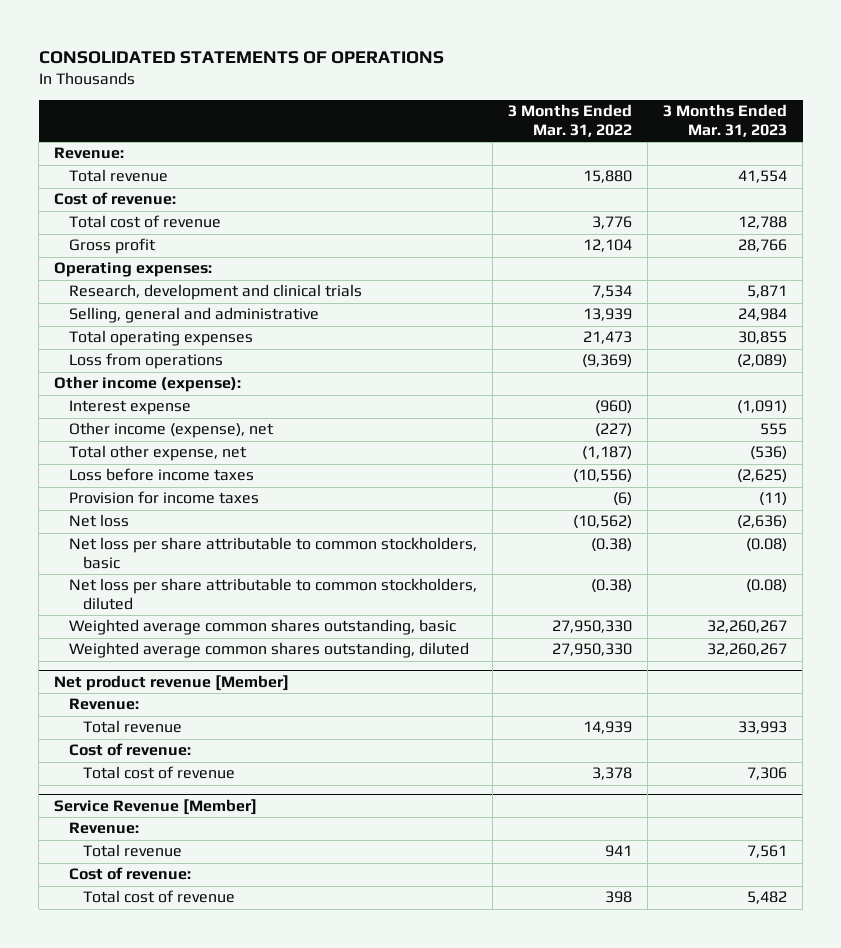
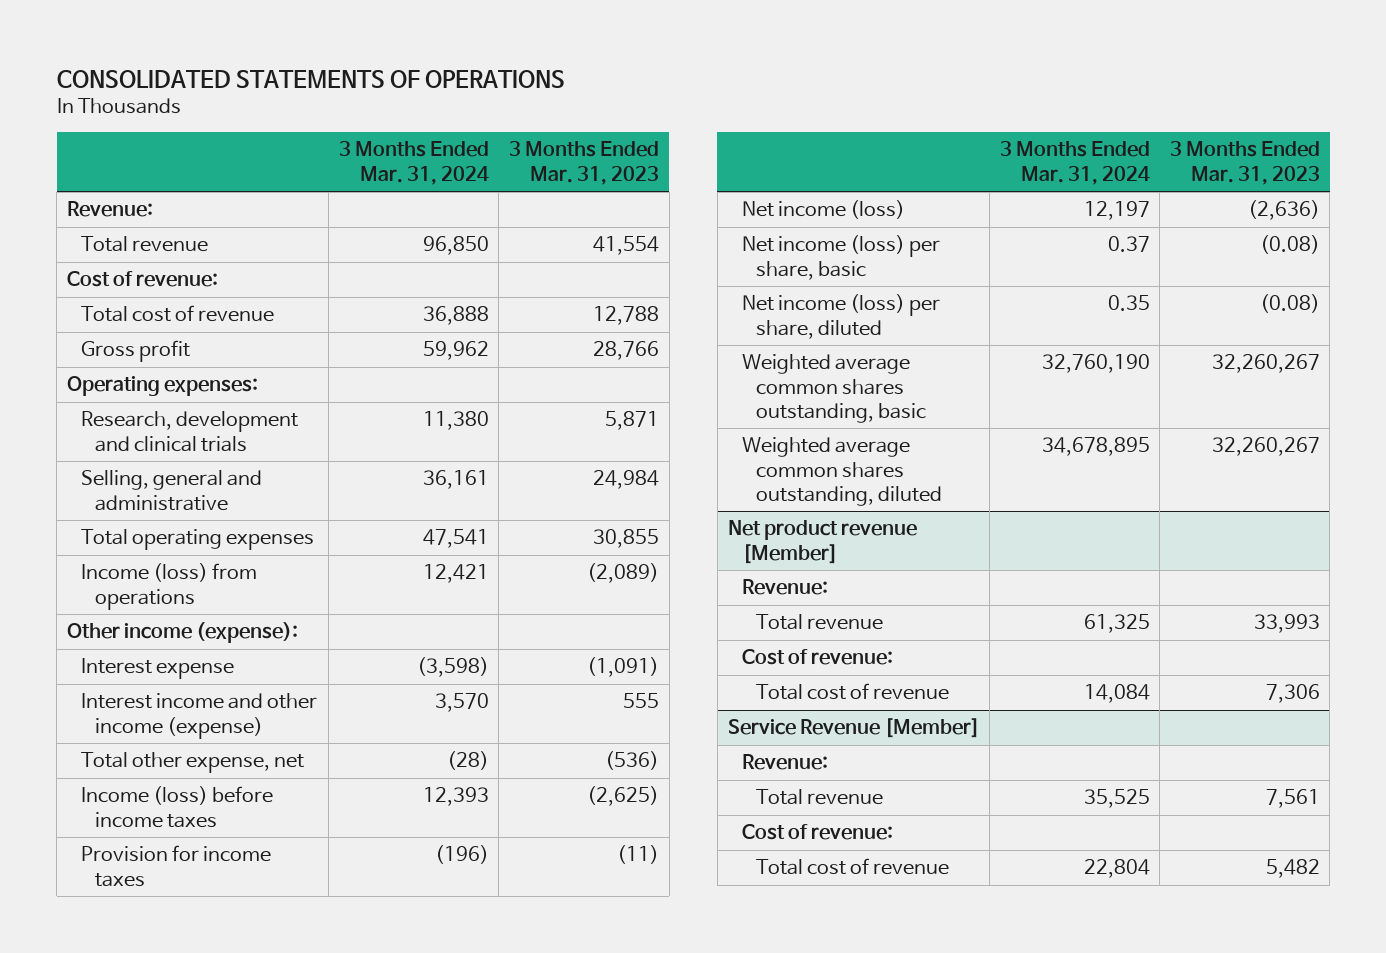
- | 3 Months Ended Mar. 31, 2022 | 3 Months Ended Mar. 31, 2023
+ | 3 Months Ended Mar. 31, 2024 | 3 Months Ended Mar. 31, 2023
- Loss from operations | (9,369) | (2,089)
+ Income (loss) from operations | 12,421 | (2,089)
- Other income (expense), net | (227) | 555
+ Interest income and other income (expense) | 3,570 | 555
- Loss before income taxes | (10,556) | (2,625)
+ Income (loss) before income taxes | 12,393 | (2,625)
- Net loss | (10,562) | (2,636)
- Net loss per share attributable to common stockholders, basic | (0.38) | (0.08)
- Net loss per share attributable to common stockholders, diluted | (0.38) | (0.08)
+ Net income (loss) | 12,197 | (2,636)
+ Net income (loss) per share, basic | 0.37 | (0.08)
+ Net income (loss) per share, diluted | 0.35 | (0.08)

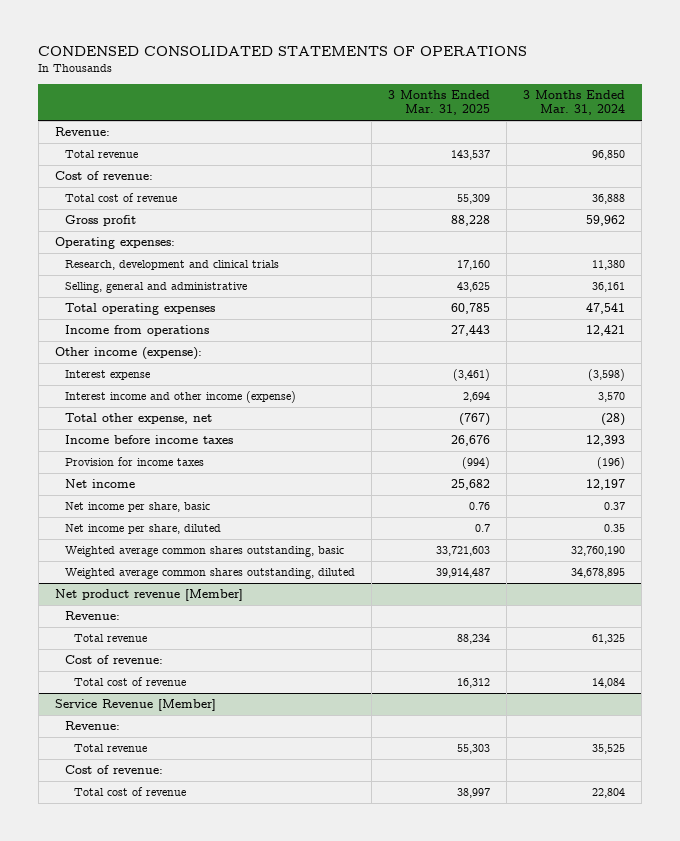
- CONSOLIDATED STATEMENTS OF OPERATIONS
+ CONDENSED CONSOLIDATED STATEMENTS OF OPERATIONS
- | 3 Months Ended Mar. 31, 2024 | 3 Months Ended Mar. 31, 2023
+ | 3 Months Ended Mar. 31, 2025 | 3 Months Ended Mar. 31, 2024
- Income (loss) from operations | 12,421 | (2,089)
+ Income from operations | 27,443 | 12,421
- Income (loss) before income taxes | 12,393 | (2,625)
+ Income before income taxes | 26,676 | 12,393
- Net income (loss) | 12,197 | (2,636)
- Net income (loss) per share, basic | 0.37 | (0.08)
- Net income (loss) per share, diluted | 0.35 | (0.08)
+ Net income | 25,682 | 12,197
+ Net income per share, basic | 0.76 | 0.37
+ Net income per share, diluted | 0.7 | 0.35

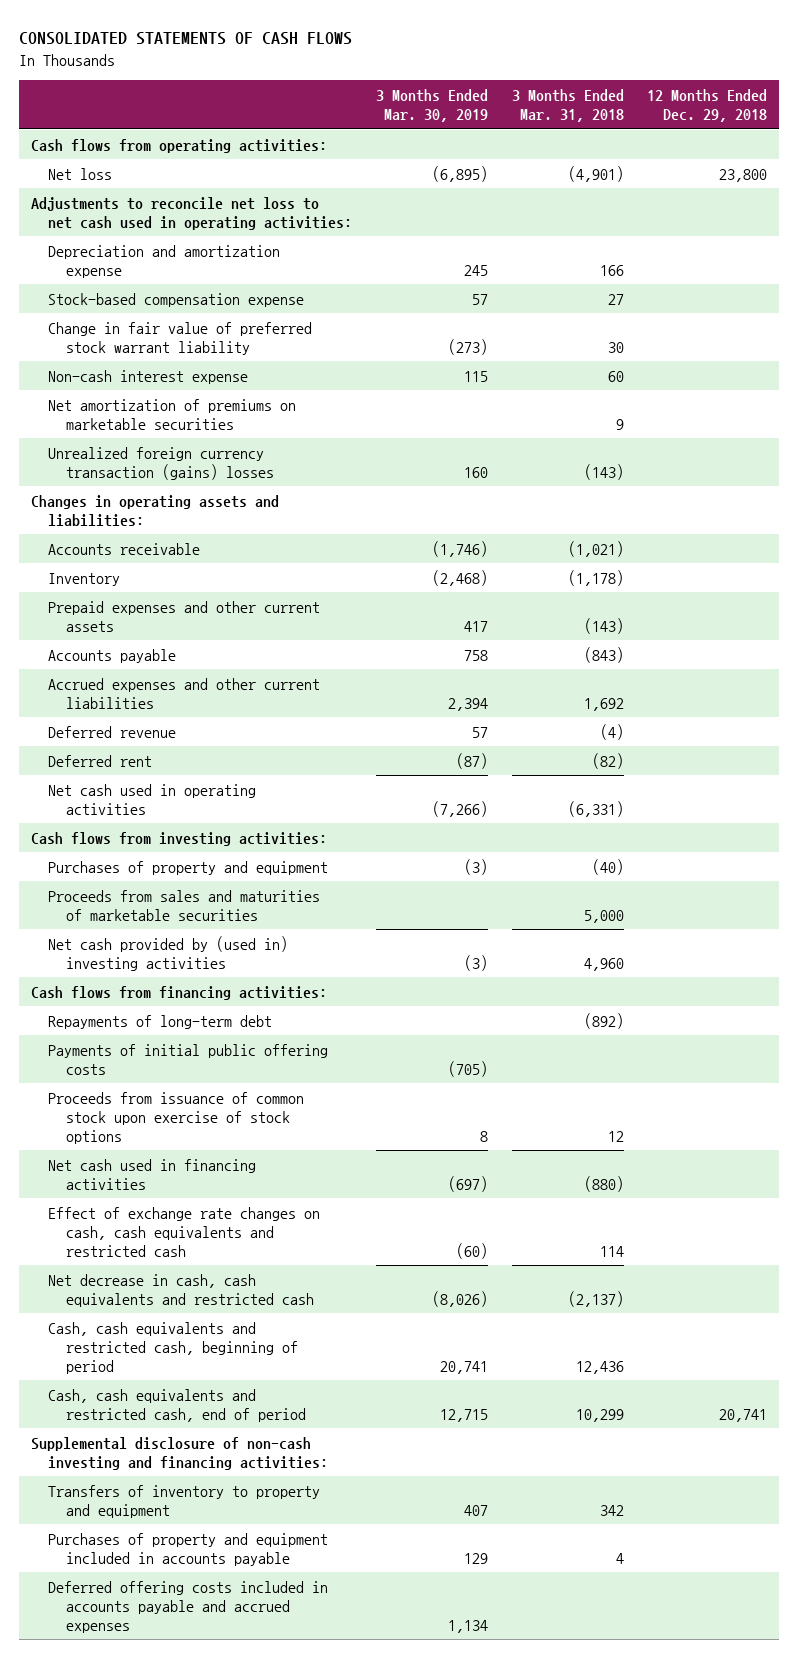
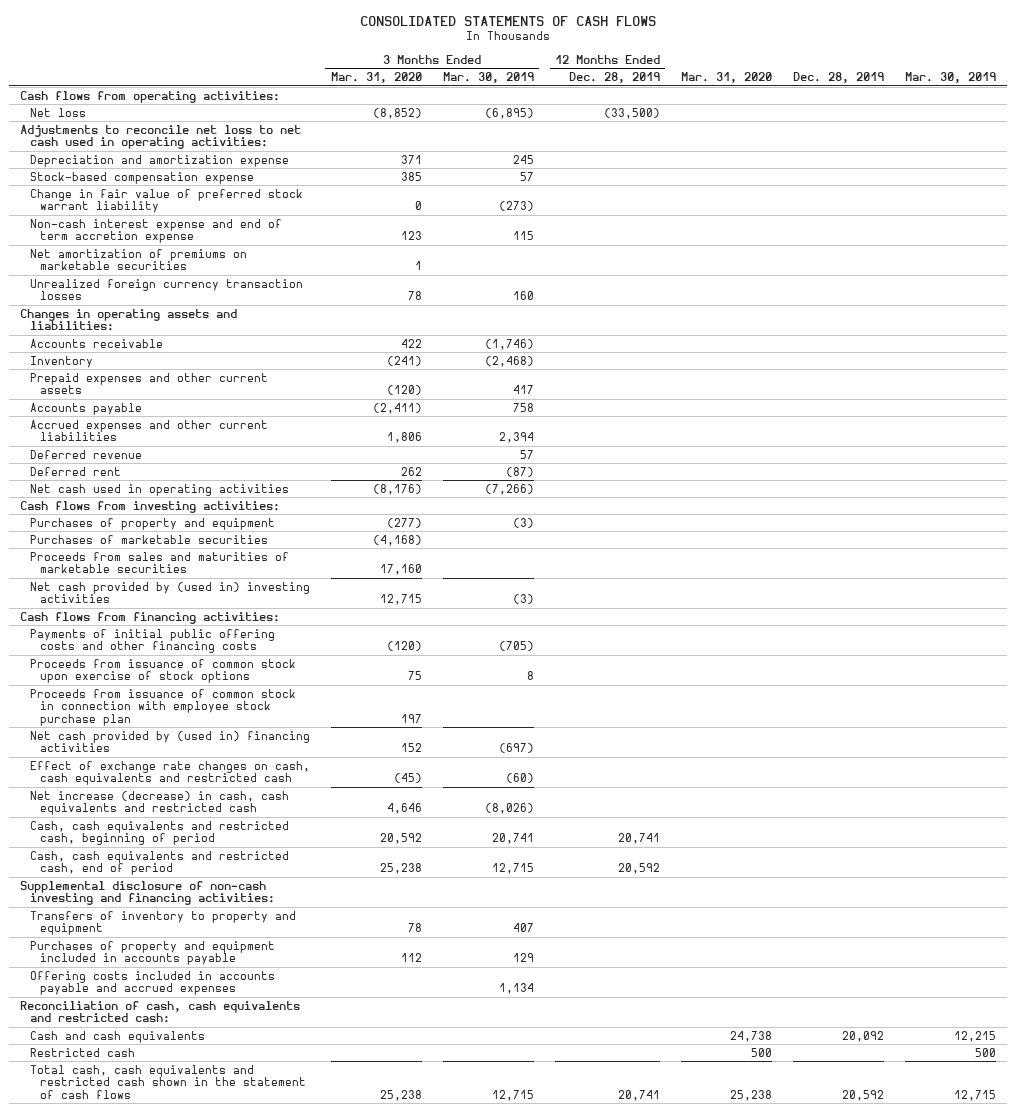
- | 3 Months Ended Mar. 30, 2019 | 3 Months Ended Mar. 31, 2018 | 12 Months Ended Dec. 29, 2018
+ | 3 Months Ended Mar. 31, 2020 | 3 Months Ended Mar. 30, 2019 | 12 Months Ended Dec. 28, 2019 | Mar. 31, 2020 | Dec. 28, 2019 | Mar. 30, 2019
- Non-cash interest expense | 115 | 60 |
+ Non-cash interest expense and end of term accretion expense | 123 | 115 | | | |
- Unrealized foreign currency transaction (gains) losses | 160 | (143) |
+ Unrealized foreign currency transaction losses | 78 | 160 | | | |
+ Purchases of marketable securities | (4,168) | | | | |
- Repayments of long-term debt | | (892) |
- Payments of initial public offering costs | (705) | |
+ Payments of initial public offering costs and other financing costs | (120) | (705) | | | |
- Net cash used in financing activities | (697) | (880) |
+ Proceeds from issuance of common stock in connection with employee stock purchase plan | 197 | | | | |
+ Net cash provided by (used in) financing activities | 152 | (697) | | | |
- Net decrease in cash, cash equivalents and restricted cash | (8,026) | (2,137) |
+ Net increase (decrease) in cash, cash equivalents and restricted cash | 4,646 | (8,026) | | | |
- Deferred offering costs included in accounts payable and accrued expenses | 1,134 | |
+ Offering costs included in accounts payable and accrued expenses | | 1,134 | | | |
+ Reconciliation of cash, cash equivalents and restricted cash:
+ Cash and cash equivalents | | | | 24,738 | 20,092 | 12,215
+ Restricted cash | | | | 500 | | 500
+ Total cash, cash equivalents and restricted cash shown in the statement of cash flows | 25,238 | 12,715 | 20,741 | 25,238 | 20,592 | 12,715

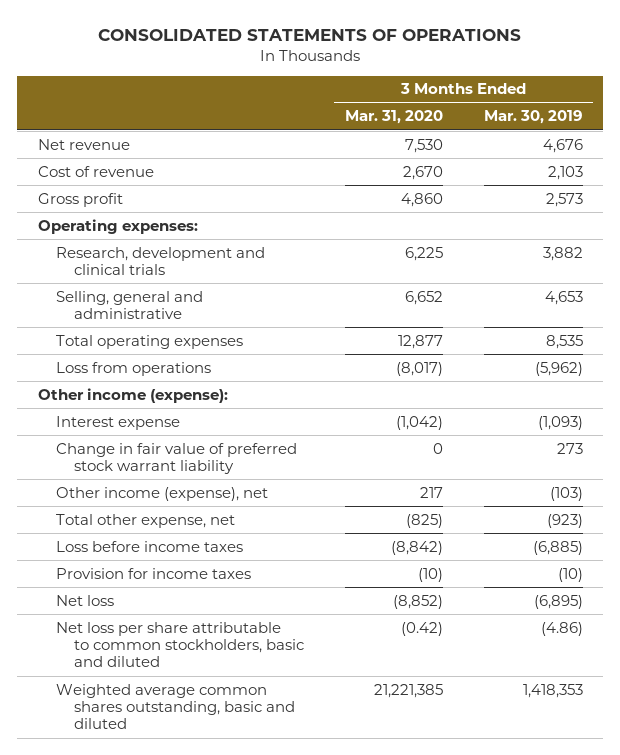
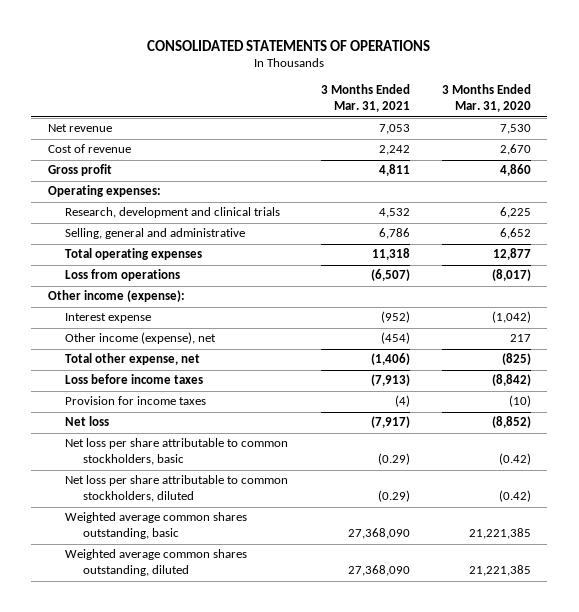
- | 3 Months Ended Mar. 31, 2020 | 3 Months Ended Mar. 30, 2019
+ | 3 Months Ended Mar. 31, 2021 | 3 Months Ended Mar. 31, 2020
- Change in fair value of preferred stock warrant liability | 0 | 273
- Net loss per share attributable to common stockholders, basic and diluted | (0.42) | (4.86)
- Weighted average common shares outstanding, basic and diluted | 21,221,385 | 1,418,353
+ Net loss per share attributable to common stockholders, basic | (0.29) | (0.42)
+ Net loss per share attributable to common stockholders, diluted | (0.29) | (0.42)
+ Weighted average common shares outstanding, basic | 27,368,090 | 21,221,385
+ Weighted average common shares outstanding, diluted | 27,368,090 | 21,221,385

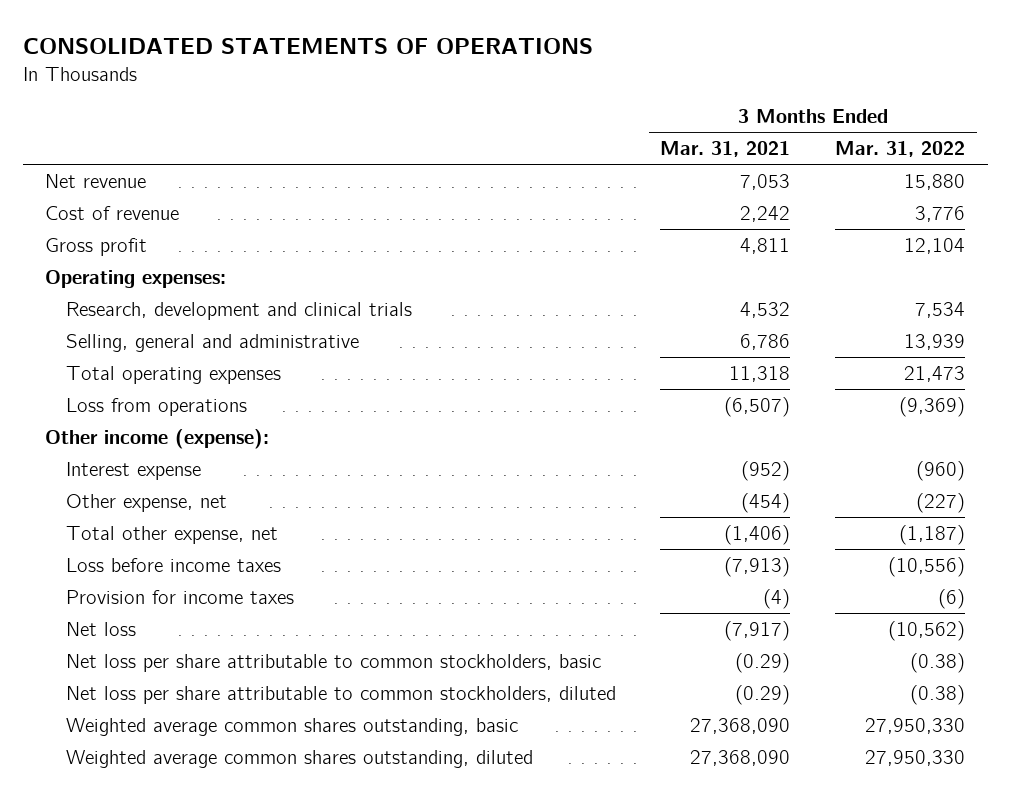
- | 3 Months Ended Mar. 31, 2021 | 3 Months Ended Mar. 31, 2020
+ | 3 Months Ended Mar. 31, 2021 | 3 Months Ended Mar. 31, 2022
- Other income (expense), net | (454) | 217
+ Other expense, net | (454) | (227)

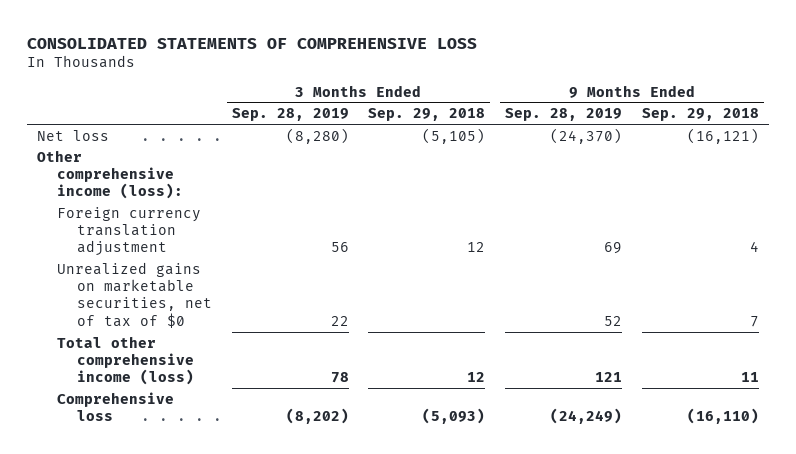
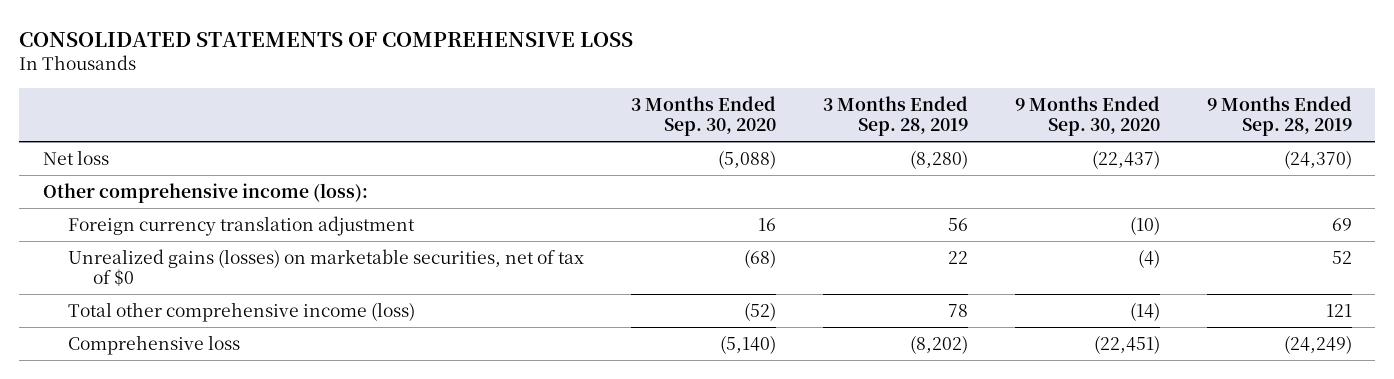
- | 3 Months Ended Sep. 28, 2019 | 3 Months Ended Sep. 29, 2018 | 9 Months Ended Sep. 28, 2019 | 9 Months Ended Sep. 29, 2018
+ | 3 Months Ended Sep. 30, 2020 | 3 Months Ended Sep. 28, 2019 | 9 Months Ended Sep. 30, 2020 | 9 Months Ended Sep. 28, 2019
- Unrealized gains on marketable securities, net of tax of $0 | 22 | | 52 | 7
+ Unrealized gains (losses) on marketable securities, net of tax of $0 | (68) | 22 | (4) | 52

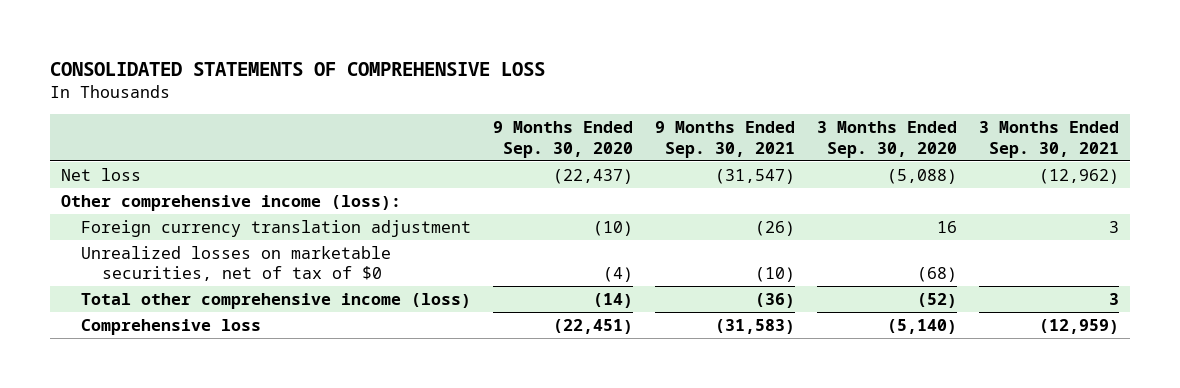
- | 3 Months Ended Sep. 30, 2020 | 3 Months Ended Sep. 28, 2019 | 9 Months Ended Sep. 30, 2020 | 9 Months Ended Sep. 28, 2019
+ | 9 Months Ended Sep. 30, 2020 | 9 Months Ended Sep. 30, 2021 | 3 Months Ended Sep. 30, 2020 | 3 Months Ended Sep. 30, 2021
- Unrealized gains (losses) on marketable securities, net of tax of $0 | (68) | 22 | (4) | 52
+ Unrealized losses on marketable securities, net of tax of $0 | (4) | (10) | (68) |

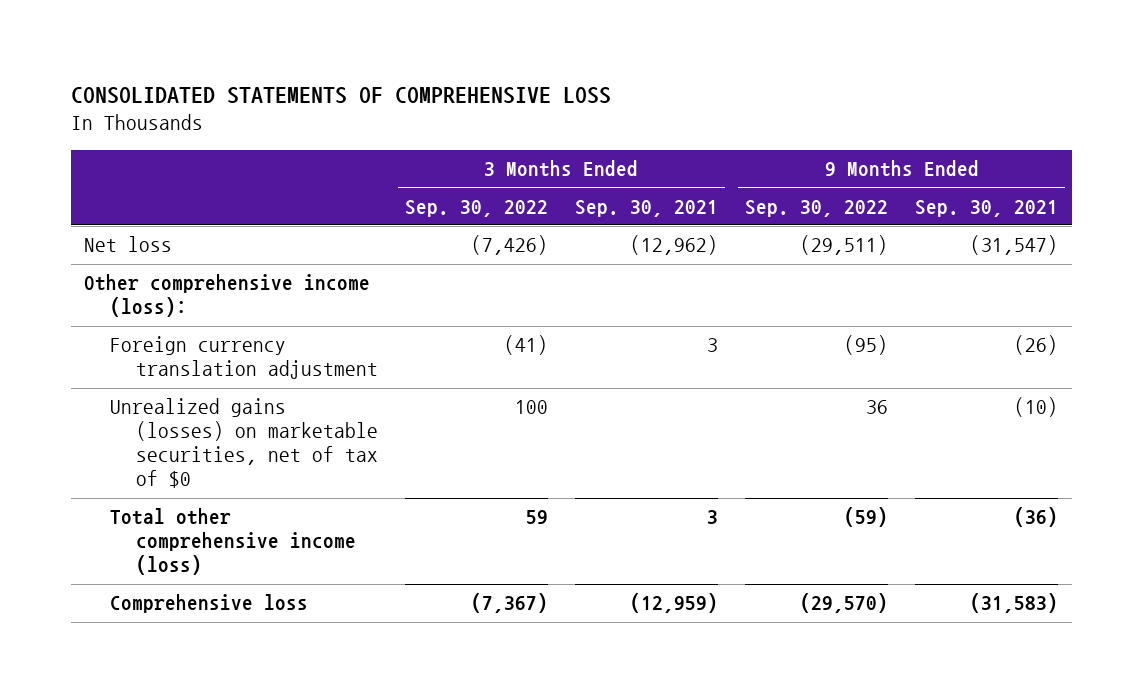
- | 9 Months Ended Sep. 30, 2020 | 9 Months Ended Sep. 30, 2021 | 3 Months Ended Sep. 30, 2020 | 3 Months Ended Sep. 30, 2021
+ | 3 Months Ended Sep. 30, 2022 | 3 Months Ended Sep. 30, 2021 | 9 Months Ended Sep. 30, 2022 | 9 Months Ended Sep. 30, 2021
- Unrealized losses on marketable securities, net of tax of $0 | (4) | (10) | (68) |
+ Unrealized gains (losses) on marketable securities, net of tax of $0 | 100 | | 36 | (10)

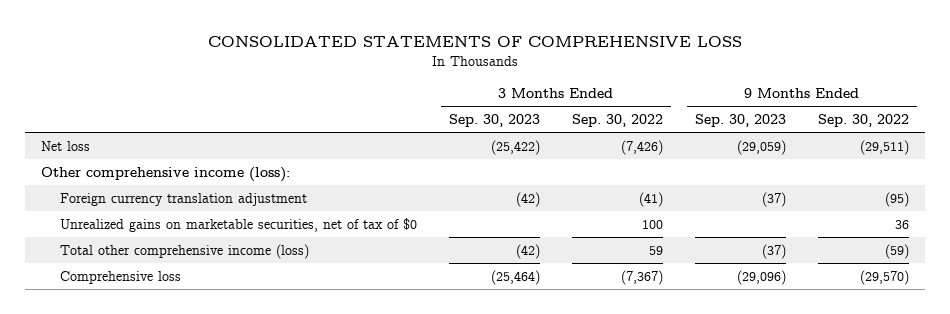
- | 3 Months Ended Sep. 30, 2022 | 3 Months Ended Sep. 30, 2021 | 9 Months Ended Sep. 30, 2022 | 9 Months Ended Sep. 30, 2021
+ | 3 Months Ended Sep. 30, 2023 | 3 Months Ended Sep. 30, 2022 | 9 Months Ended Sep. 30, 2023 | 9 Months Ended Sep. 30, 2022
- Unrealized gains (losses) on marketable securities, net of tax of $0 | 100 | | 36 | (10)
+ Unrealized gains on marketable securities, net of tax of $0 | | 100 | | 36

